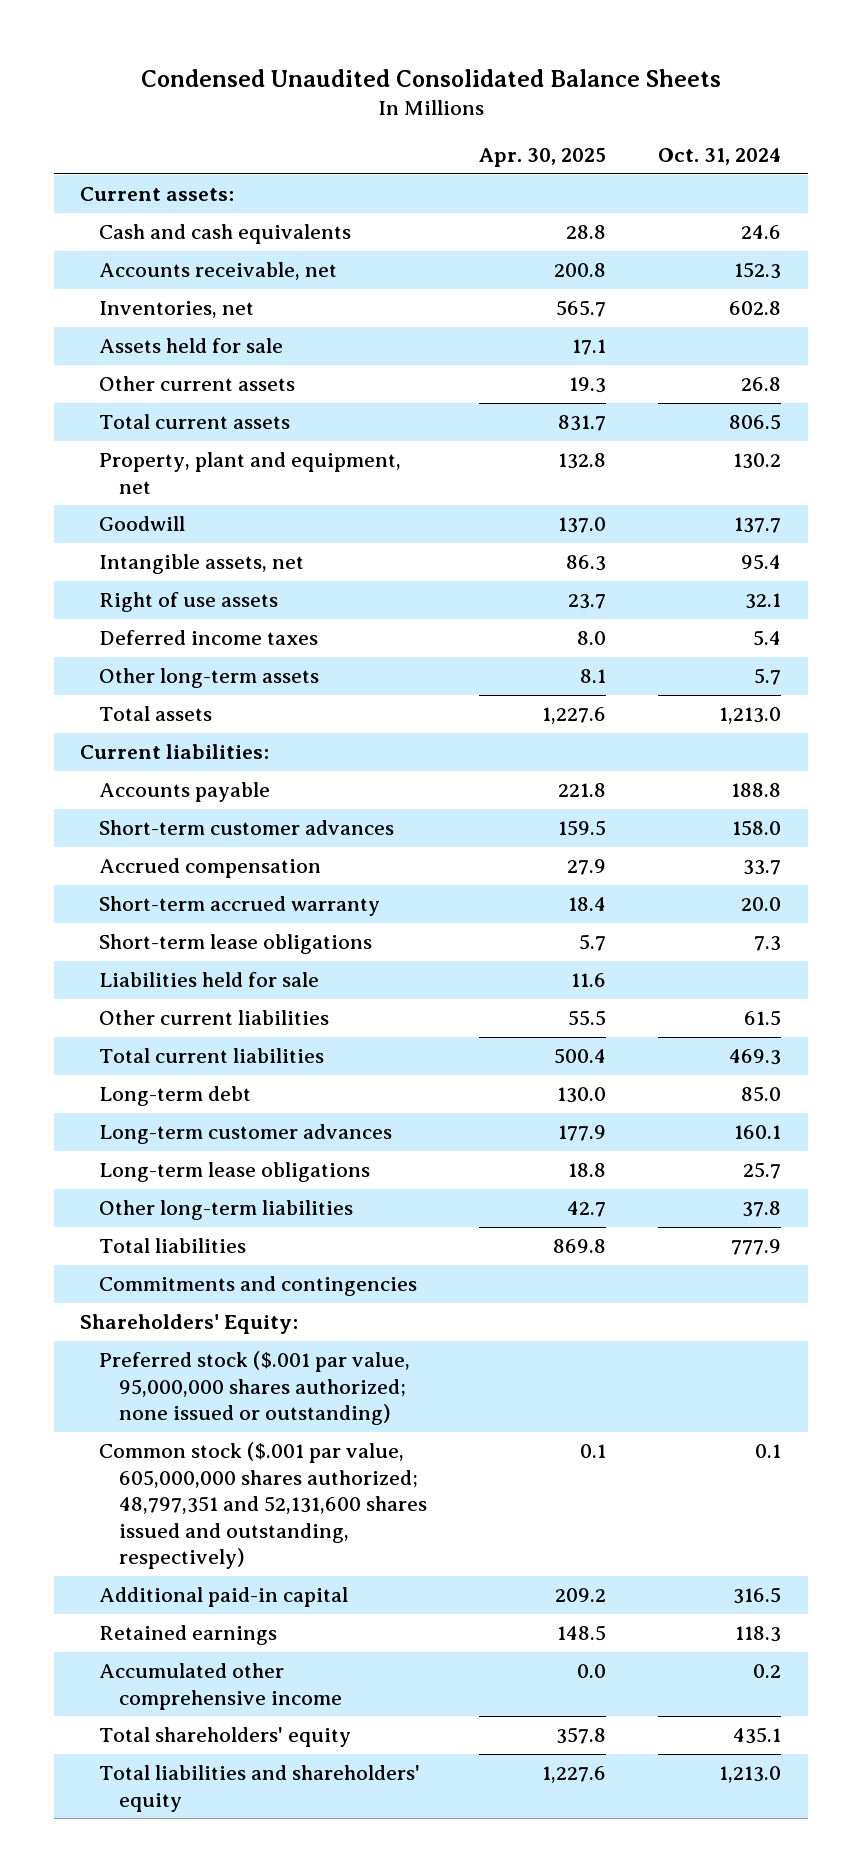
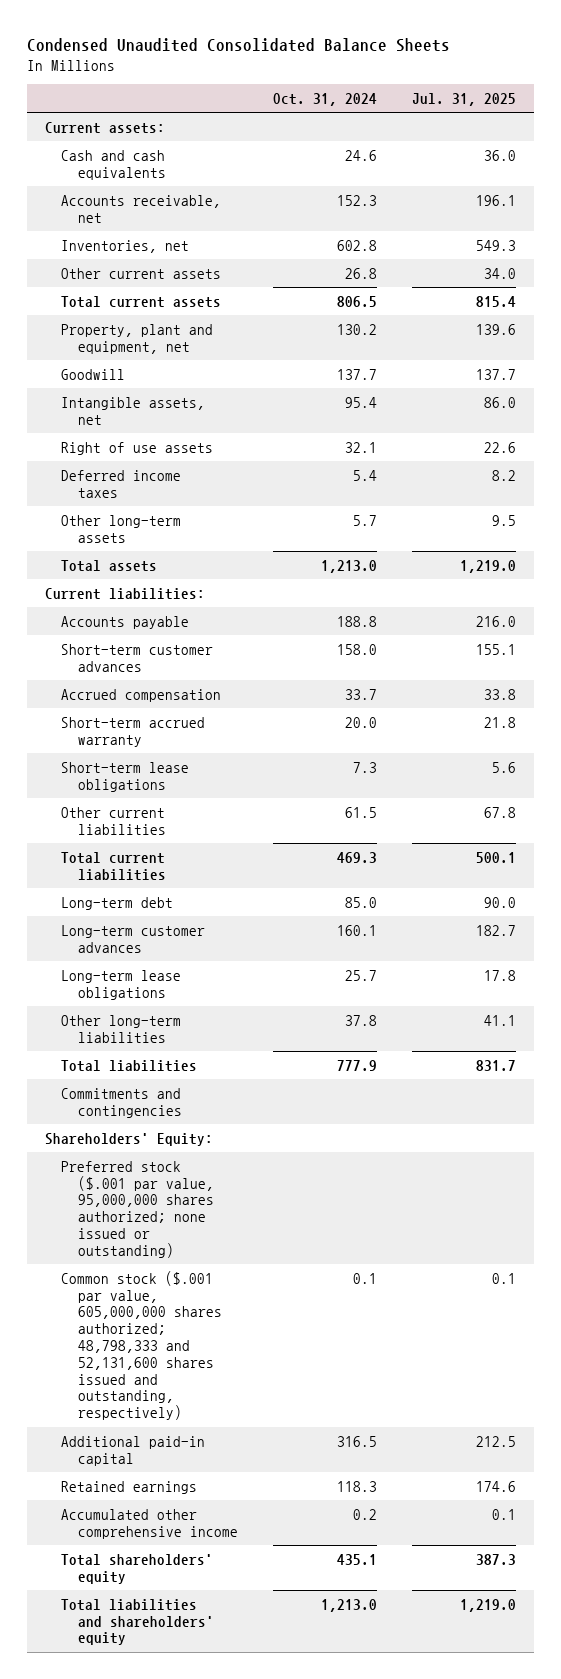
- | Apr. 30, 2025 | Oct. 31, 2024
+ | Oct. 31, 2024 | Jul. 31, 2025
- Assets held for sale | 17.1 |
- Liabilities held for sale | 11.6 |
- Common stock ($.001 par value, 605,000,000 shares authorized; 48,797,351 and 52,131,600 shares issued and outstanding, respectively) | 0.1 | 0.1
+ Common stock ($.001 par value, 605,000,000 shares authorized; 48,798,333 and 52,131,600 shares issued and outstanding, respectively) | 0.1 | 0.1

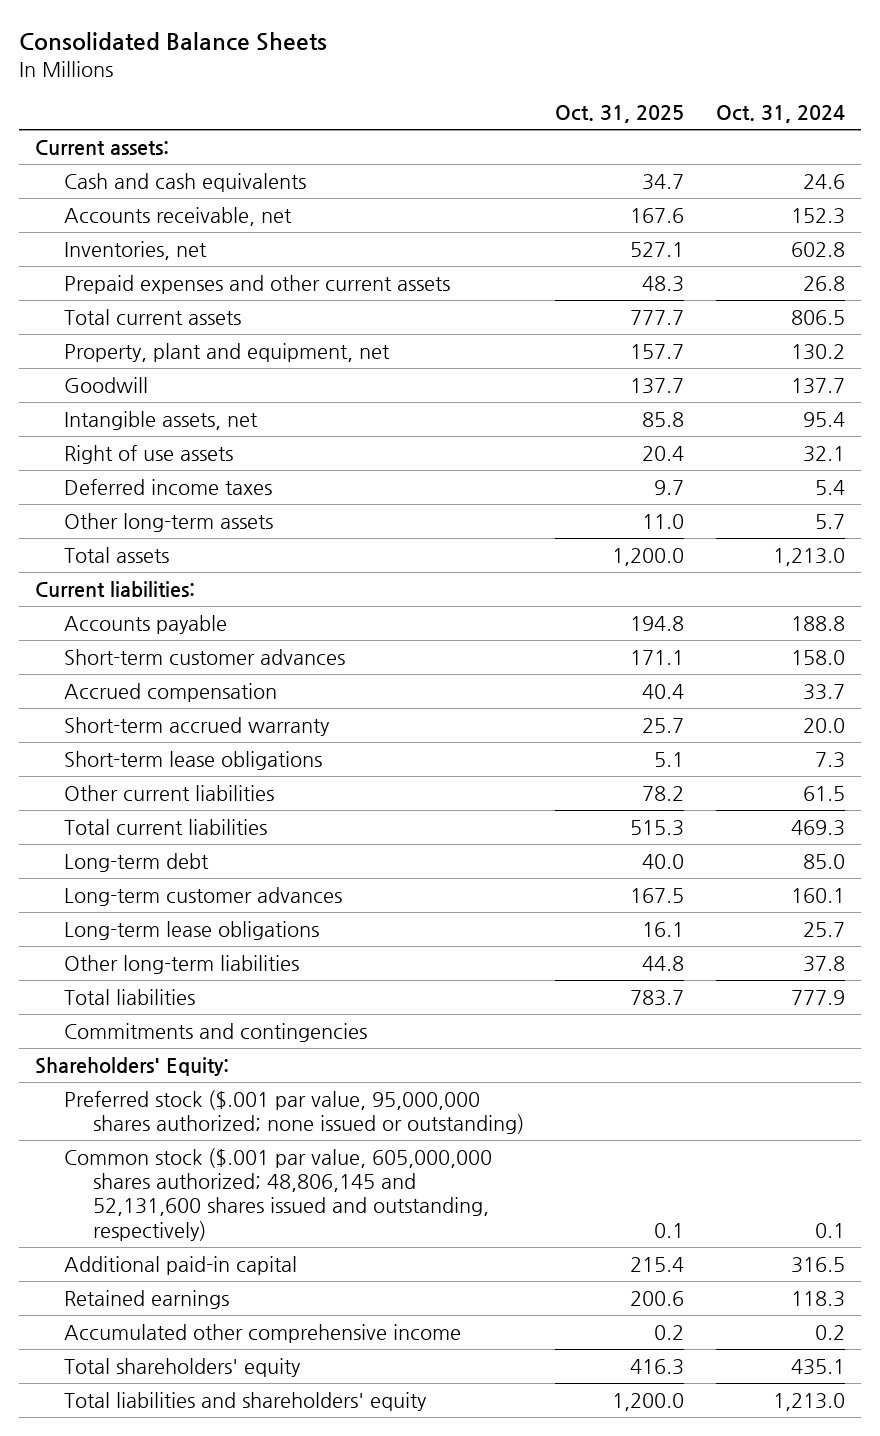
- Condensed Unaudited Consolidated Balance Sheets
+ Consolidated Balance Sheets
- | Oct. 31, 2024 | Jul. 31, 2025
+ | Oct. 31, 2025 | Oct. 31, 2024
- Other current assets | 26.8 | 34.0
+ Prepaid expenses and other current assets | 48.3 | 26.8
- Common stock ($.001 par value, 605,000,000 shares authorized; 48,798,333 and 52,131,600 shares issued and outstanding, respectively) | 0.1 | 0.1
+ Common stock ($.001 par value, 605,000,000 shares authorized; 48,806,145 and 52,131,600 shares issued and outstanding, respectively) | 0.1 | 0.1

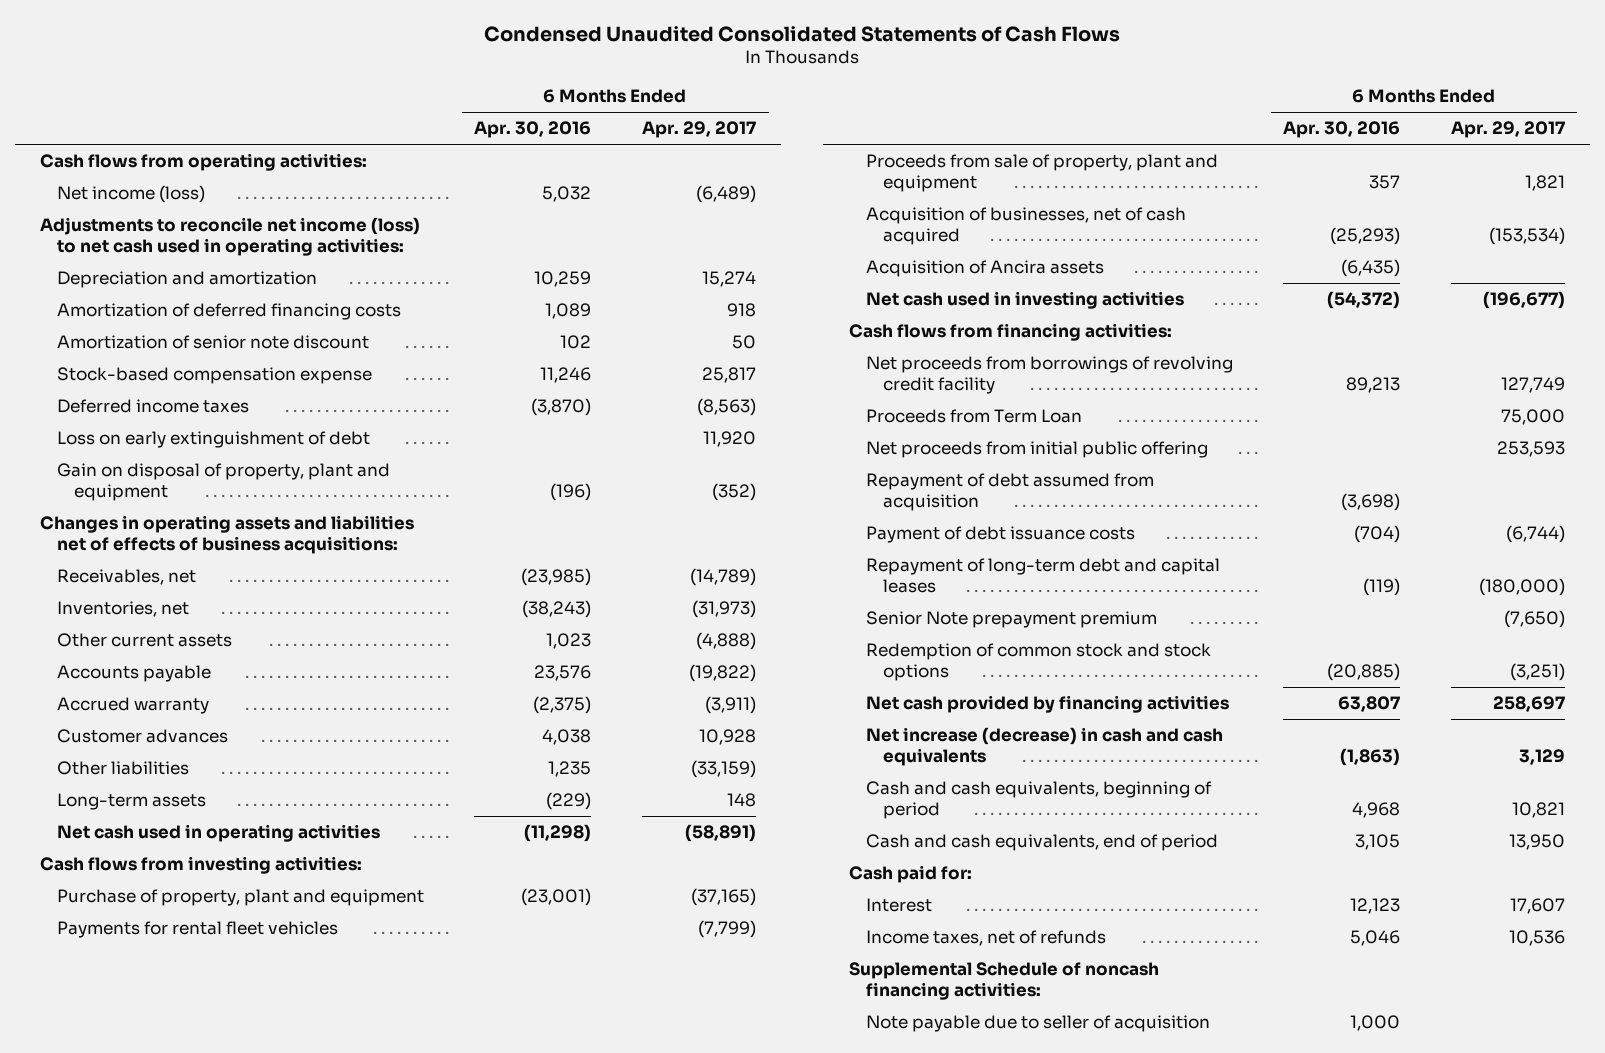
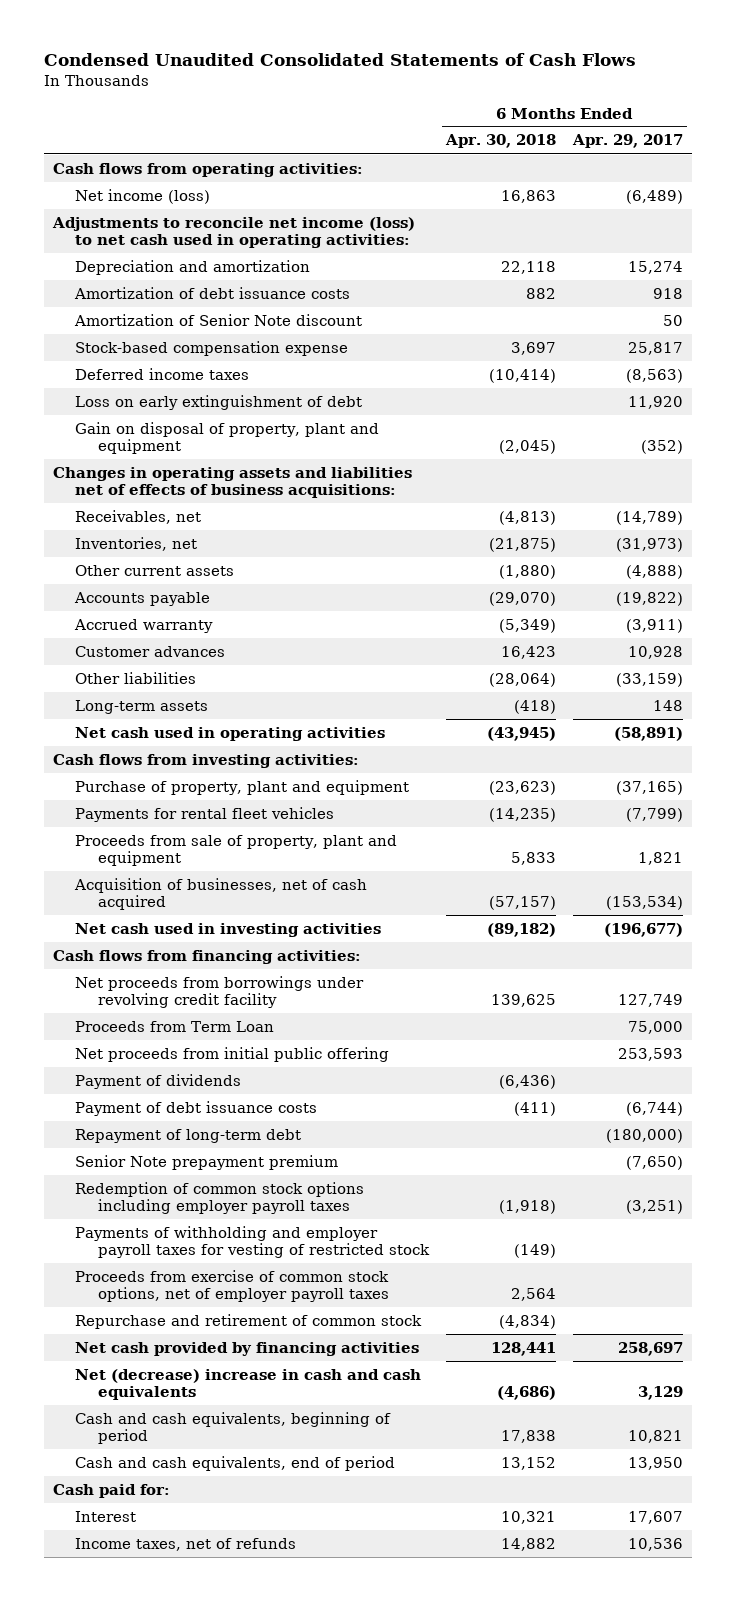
- | 6 Months Ended Apr. 30, 2016 | 6 Months Ended Apr. 29, 2017
+ | 6 Months Ended Apr. 30, 2018 | 6 Months Ended Apr. 29, 2017
- Amortization of deferred financing costs | 1,089 | 918
- Amortization of senior note discount | 102 | 50
+ Amortization of debt issuance costs | 882 | 918
+ Amortization of Senior Note discount | | 50
- Acquisition of Ancira assets | (6,435) |
- Net proceeds from borrowings of revolving credit facility | 89,213 | 127,749
+ Net proceeds from borrowings under revolving credit facility | 139,625 | 127,749
- Repayment of debt assumed from acquisition | (3,698) |
+ Payment of dividends | (6,436) |
- Repayment of long-term debt and capital leases | (119) | (180,000)
+ Repayment of long-term debt | | (180,000)
- Redemption of common stock and stock options | (20,885) | (3,251)
+ Redemption of common stock options including employer payroll taxes | (1,918) | (3,251)
+ Payments of withholding and employer payroll taxes for vesting of restricted stock | (149) |
+ Proceeds from exercise of common stock options, net of employer payroll taxes | 2,564 |
+ Repurchase and retirement of common stock | (4,834) |
- Net increase (decrease) in cash and cash equivalents | (1,863) | 3,129
+ Net (decrease) increase in cash and cash equivalents | (4,686) | 3,129
- Supplemental Schedule of noncash financing activities:
- Note payable due to seller of acquisition | 1,000 |

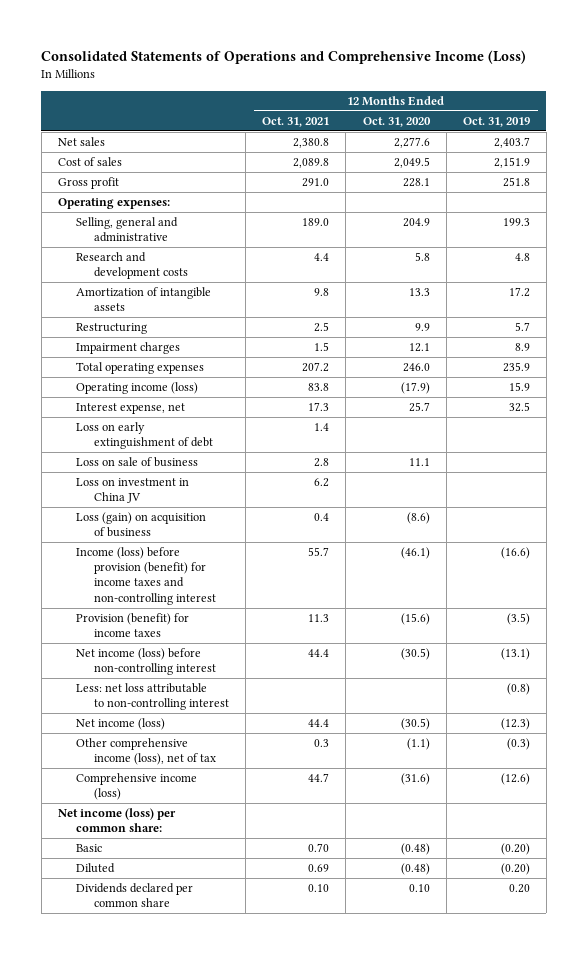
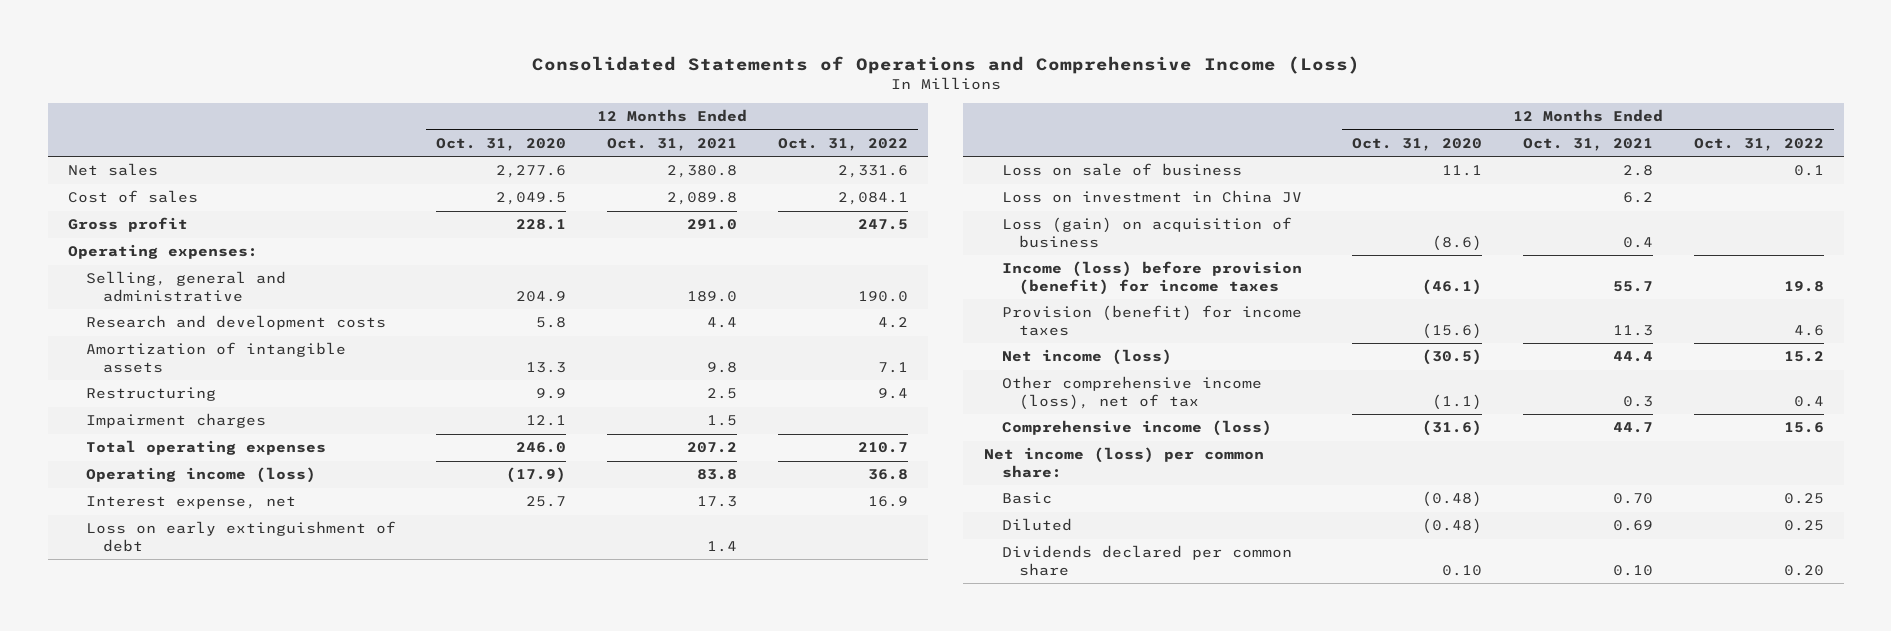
- | 12 Months Ended Oct. 31, 2021 | 12 Months Ended Oct. 31, 2020 | 12 Months Ended Oct. 31, 2019
+ | 12 Months Ended Oct. 31, 2020 | 12 Months Ended Oct. 31, 2021 | 12 Months Ended Oct. 31, 2022
- Income (loss) before provision (benefit) for income taxes and non-controlling interest | 55.7 | (46.1) | (16.6)
+ Income (loss) before provision (benefit) for income taxes | (46.1) | 55.7 | 19.8
- Net income (loss) before non-controlling interest | 44.4 | (30.5) | (13.1)
- Less: net loss attributable to non-controlling interest | | | (0.8)

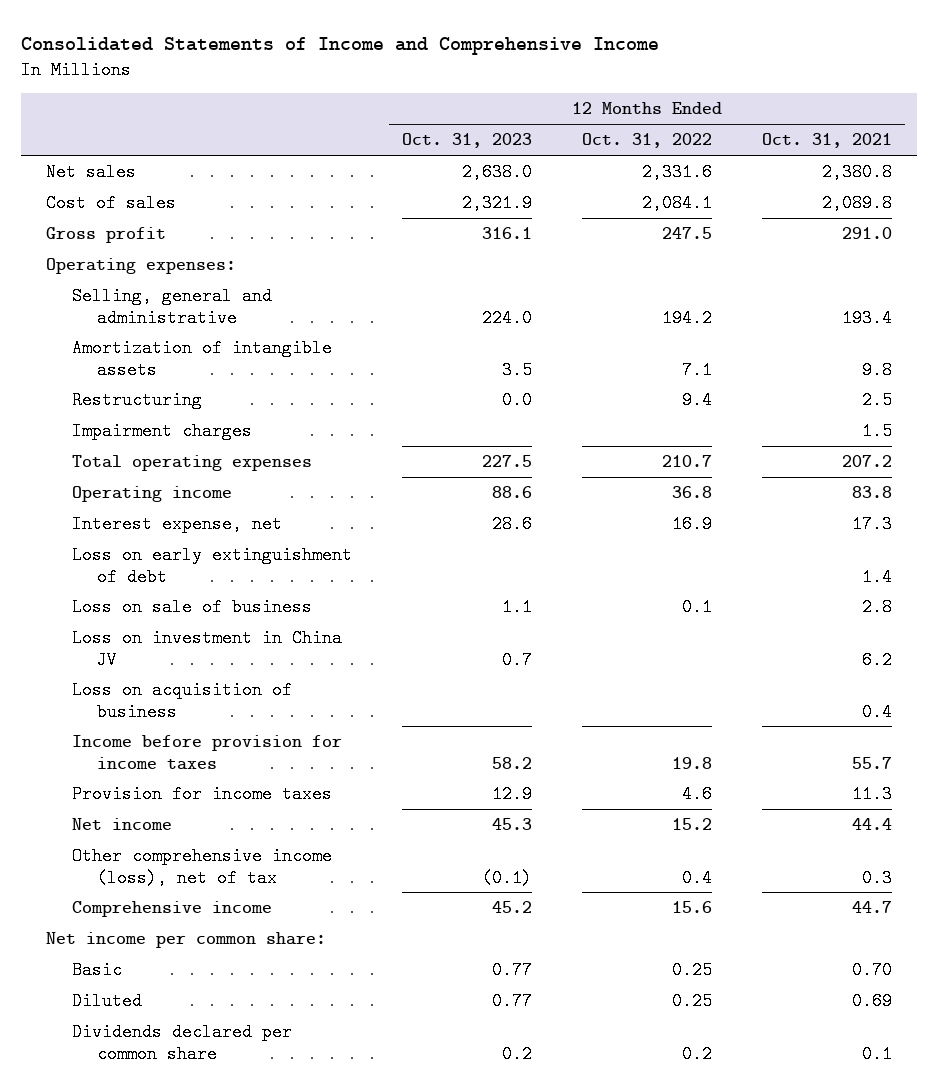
- Consolidated Statements of Operations and Comprehensive Income (Loss)
+ Consolidated Statements of Income and Comprehensive Income
- | 12 Months Ended Oct. 31, 2020 | 12 Months Ended Oct. 31, 2021 | 12 Months Ended Oct. 31, 2022
+ | 12 Months Ended Oct. 31, 2023 | 12 Months Ended Oct. 31, 2022 | 12 Months Ended Oct. 31, 2021
- Selling, general and administrative | 204.9 | 189.0 | 190.0
- Research and development costs | 5.8 | 4.4 | 4.2
+ Selling, general and administrative | 224.0 | 194.2 | 193.4
- Operating income (loss) | (17.9) | 83.8 | 36.8
+ Operating income | 88.6 | 36.8 | 83.8
- Loss (gain) on acquisition of business | (8.6) | 0.4 |
- Income (loss) before provision (benefit) for income taxes | (46.1) | 55.7 | 19.8
- Provision (benefit) for income taxes | (15.6) | 11.3 | 4.6
- Net income (loss) | (30.5) | 44.4 | 15.2
+ Loss on acquisition of business | | | 0.4
+ Income before provision for income taxes | 58.2 | 19.8 | 55.7
+ Provision for income taxes | 12.9 | 4.6 | 11.3
+ Net income | 45.3 | 15.2 | 44.4
- Comprehensive income (loss) | (31.6) | 44.7 | 15.6
- Net income (loss) per common share:
+ Comprehensive income | 45.2 | 15.6 | 44.7
+ Net income per common share:
- Dividends declared per common share | 0.10 | 0.10 | 0.20
+ Dividends declared per common share | 0.2 | 0.2 | 0.1

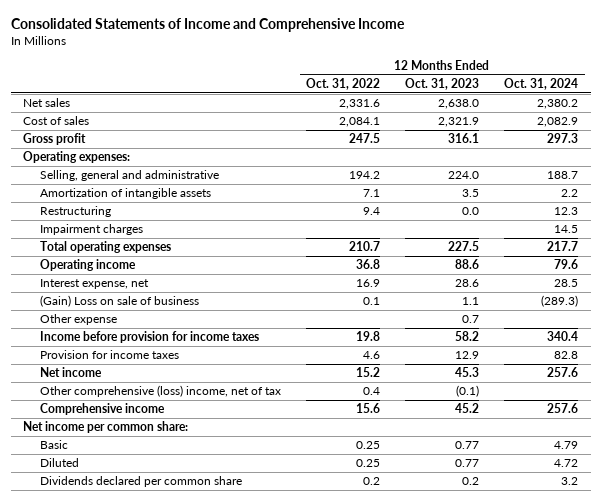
- | 12 Months Ended Oct. 31, 2023 | 12 Months Ended Oct. 31, 2022 | 12 Months Ended Oct. 31, 2021
+ | 12 Months Ended Oct. 31, 2022 | 12 Months Ended Oct. 31, 2023 | 12 Months Ended Oct. 31, 2024
- Loss on early extinguishment of debt | | | 1.4
- Loss on sale of business | 1.1 | 0.1 | 2.8
- Loss on investment in China JV | 0.7 | | 6.2
- Loss on acquisition of business | | | 0.4
+ (Gain) Loss on sale of business | 0.1 | 1.1 | (289.3)
+ Other expense | | 0.7 |
- Other comprehensive income (loss), net of tax | (0.1) | 0.4 | 0.3
+ Other comprehensive (loss) income, net of tax | 0.4 | (0.1) |

